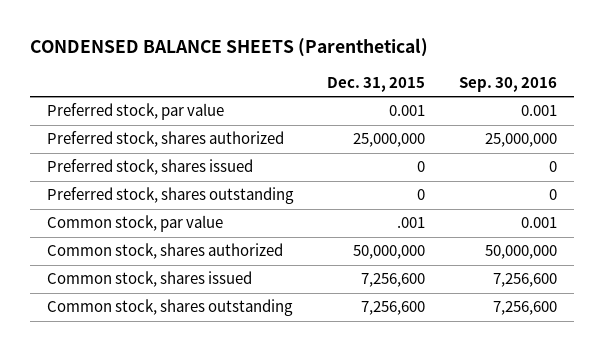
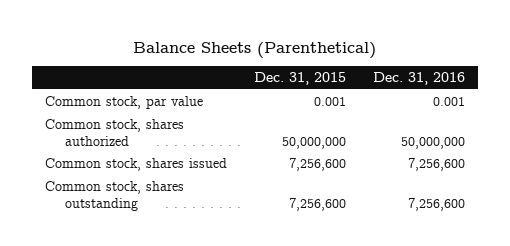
- CONDENSED BALANCE SHEETS (Parenthetical)
+ Balance Sheets (Parenthetical)
- | Dec. 31, 2015 | Sep. 30, 2016
+ | Dec. 31, 2015 | Dec. 31, 2016
- Preferred stock, par value | 0.001 | 0.001
- Preferred stock, shares authorized | 25,000,000 | 25,000,000
- Preferred stock, shares issued | 0 | 0
- Preferred stock, shares outstanding | 0 | 0
- Common stock, par value | .001 | 0.001
+ Common stock, par value | 0.001 | 0.001

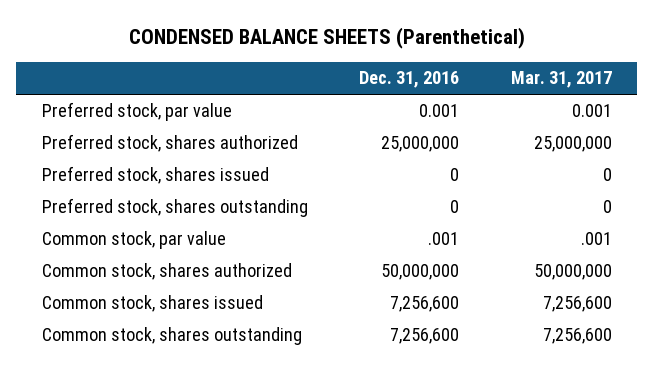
- Balance Sheets (Parenthetical)
+ CONDENSED BALANCE SHEETS (Parenthetical)
- | Dec. 31, 2015 | Dec. 31, 2016
+ | Dec. 31, 2016 | Mar. 31, 2017
- Common stock, par value | 0.001 | 0.001
+ Preferred stock, par value | 0.001 | 0.001
+ Preferred stock, shares authorized | 25,000,000 | 25,000,000
+ Preferred stock, shares issued | 0 | 0
+ Preferred stock, shares outstanding | 0 | 0
+ Common stock, par value | .001 | .001

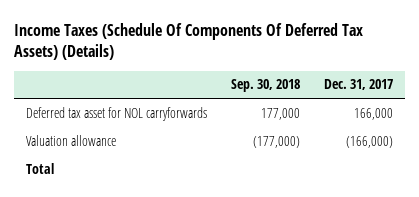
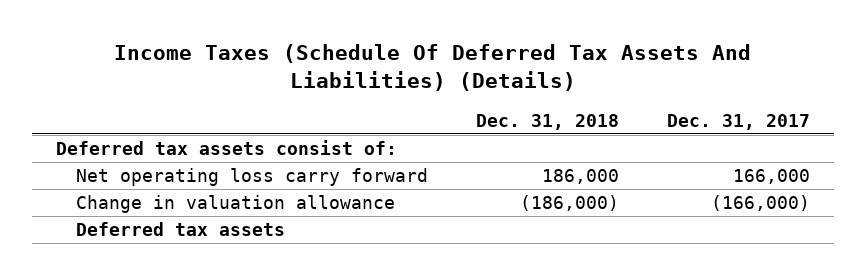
- Income Taxes (Schedule Of Components Of Deferred Tax Assets) (Details)
+ Income Taxes (Schedule Of Deferred Tax Assets And Liabilities) (Details)
- | Sep. 30, 2018 | Dec. 31, 2017
+ | Dec. 31, 2018 | Dec. 31, 2017
- Deferred tax asset for NOL carryforwards | 177,000 | 166,000
- Valuation allowance | (177,000) | (166,000)
- Total
+ Deferred tax assets consist of:
+ Net operating loss carry forward | 186,000 | 166,000
+ Change in valuation allowance | (186,000) | (166,000)
+ Deferred tax assets

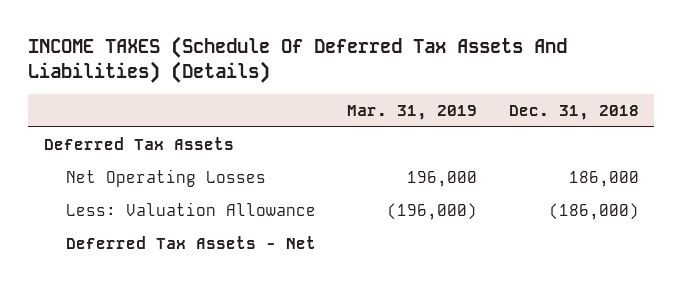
- Income Taxes (Schedule Of Deferred Tax Assets And Liabilities) (Details)
+ INCOME TAXES (Schedule Of Deferred Tax Assets And Liabilities) (Details)
- | Dec. 31, 2018 | Dec. 31, 2017
+ | Mar. 31, 2019 | Dec. 31, 2018
- Deferred tax assets consist of:
- Net operating loss carry forward | 186,000 | 166,000
- Change in valuation allowance | (186,000) | (166,000)
- Deferred tax assets
+ Deferred Tax Assets
+ Net Operating Losses | 196,000 | 186,000
+ Less: Valuation Allowance | (196,000) | (186,000)
+ Deferred Tax Assets - Net

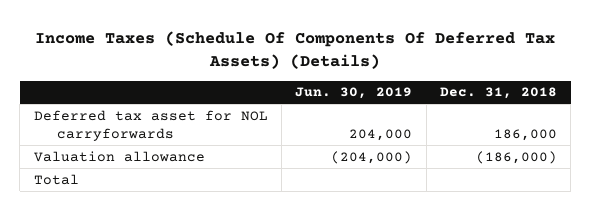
- INCOME TAXES (Schedule Of Deferred Tax Assets And Liabilities) (Details)
+ Income Taxes (Schedule Of Components Of Deferred Tax Assets) (Details)
- | Mar. 31, 2019 | Dec. 31, 2018
+ | Jun. 30, 2019 | Dec. 31, 2018
- Deferred Tax Assets
- Net Operating Losses | 196,000 | 186,000
- Less: Valuation Allowance | (196,000) | (186,000)
- Deferred Tax Assets - Net
+ Deferred tax asset for NOL carryforwards | 204,000 | 186,000
+ Valuation allowance | (204,000) | (186,000)
+ Total

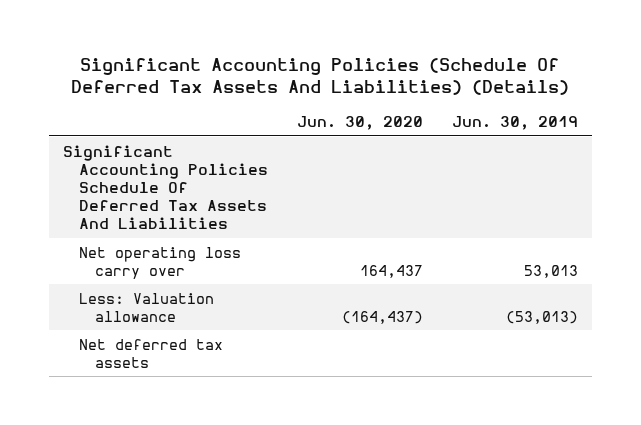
- Income Taxes (Schedule Of Components Of Deferred Tax Assets) (Details)
+ Significant Accounting Policies (Schedule Of Deferred Tax Assets And Liabilities) (Details)
- | Jun. 30, 2019 | Dec. 31, 2018
+ | Jun. 30, 2020 | Jun. 30, 2019
- Deferred tax asset for NOL carryforwards | 204,000 | 186,000
- Valuation allowance | (204,000) | (186,000)
- Total
+ Significant Accounting Policies Schedule Of Deferred Tax Assets And Liabilities
+ Net operating loss carry over | 164,437 | 53,013
+ Less: Valuation allowance | (164,437) | (53,013)
+ Net deferred tax assets

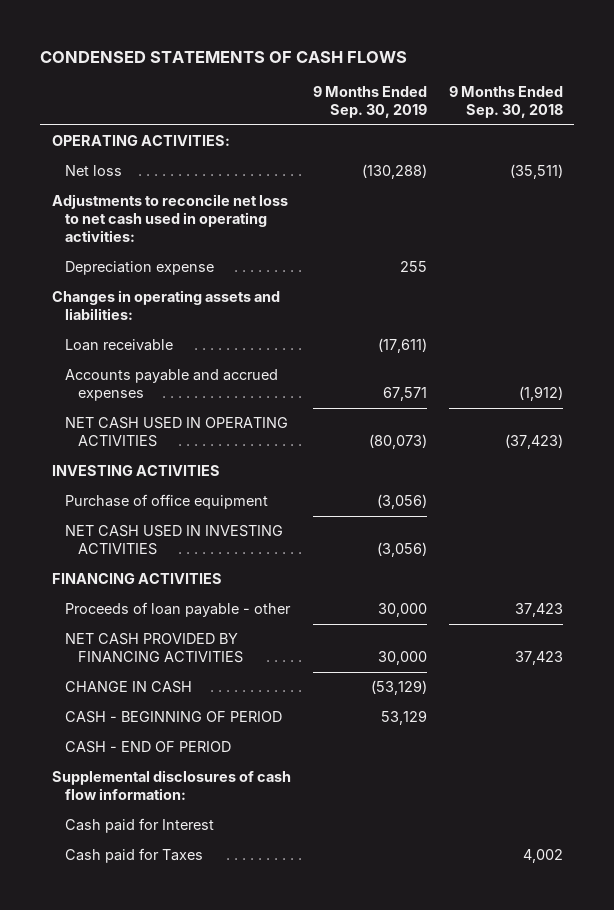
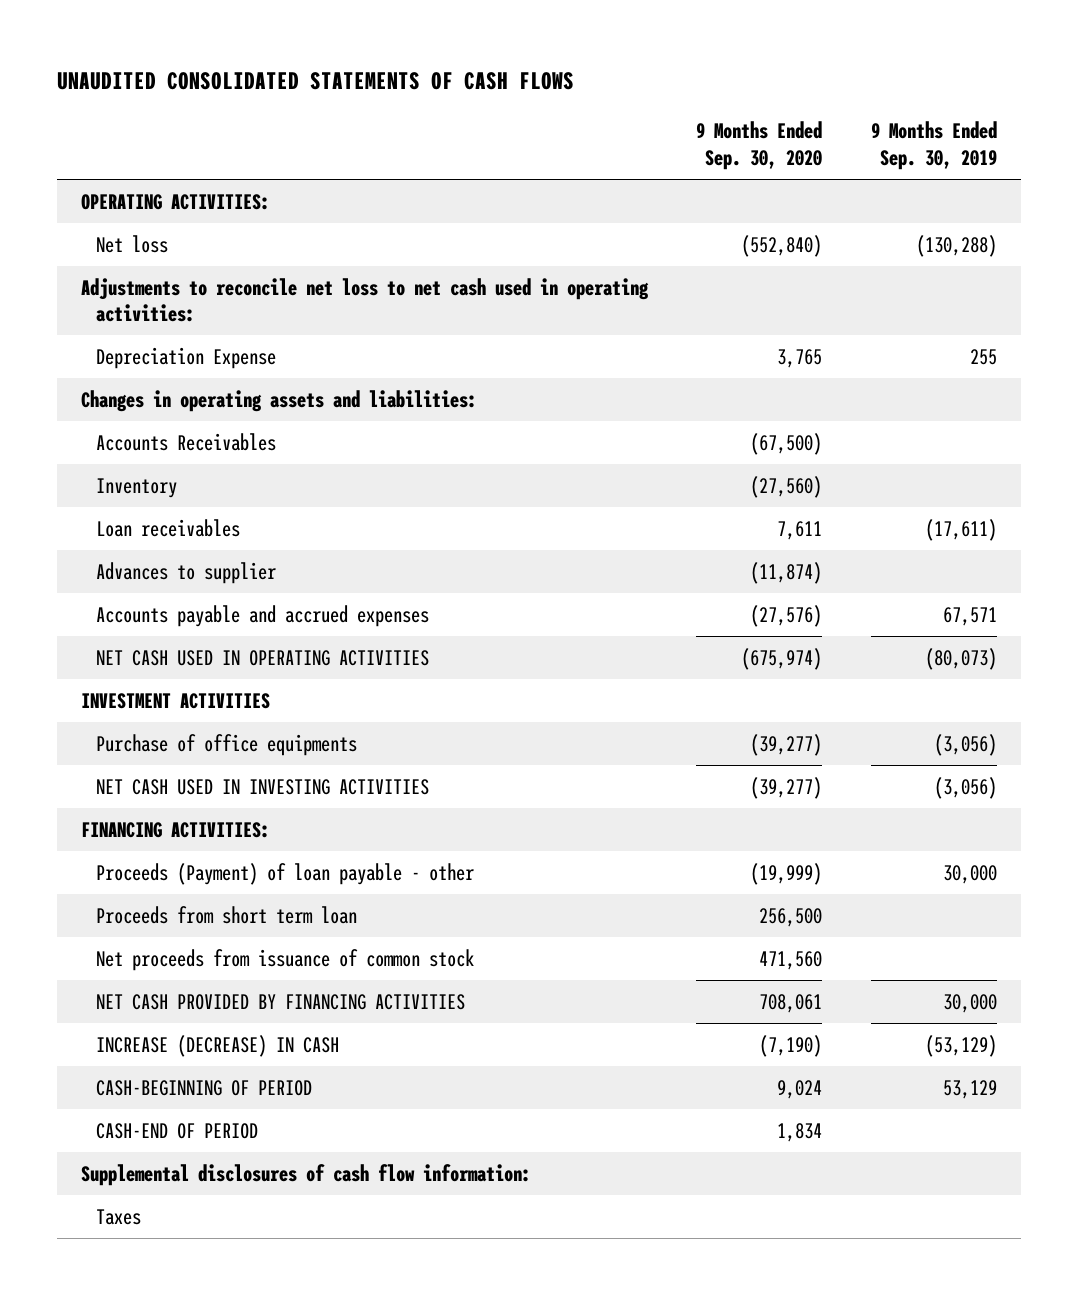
- CONDENSED STATEMENTS OF CASH FLOWS
+ UNAUDITED CONSOLIDATED STATEMENTS OF CASH FLOWS
- | 9 Months Ended Sep. 30, 2019 | 9 Months Ended Sep. 30, 2018
+ | 9 Months Ended Sep. 30, 2020 | 9 Months Ended Sep. 30, 2019
- Depreciation expense | 255 |
+ Depreciation Expense | 3,765 | 255
- Loan receivable | (17,611) |
+ Accounts Receivables | (67,500) |
+ Inventory | (27,560) |
+ Loan receivables | 7,611 | (17,611)
+ Advances to supplier | (11,874) |
- INVESTING ACTIVITIES
- Purchase of office equipment | (3,056) |
+ INVESTMENT ACTIVITIES
+ Purchase of office equipments | (39,277) | (3,056)
- FINANCING ACTIVITIES
- Proceeds of loan payable - other | 30,000 | 37,423
+ FINANCING ACTIVITIES:
+ Proceeds (Payment) of loan payable - other | (19,999) | 30,000
+ Proceeds from short term loan | 256,500 |
+ Net proceeds from issuance of common stock | 471,560 |
- CHANGE IN CASH | (53,129) |
- CASH - BEGINNING OF PERIOD | 53,129 |
- CASH - END OF PERIOD
+ INCREASE (DECREASE) IN CASH | (7,190) | (53,129)
+ CASH-BEGINNING OF PERIOD | 9,024 | 53,129
+ CASH-END OF PERIOD | 1,834 |
- Cash paid for Interest
- Cash paid for Taxes | | 4,002
+ Taxes

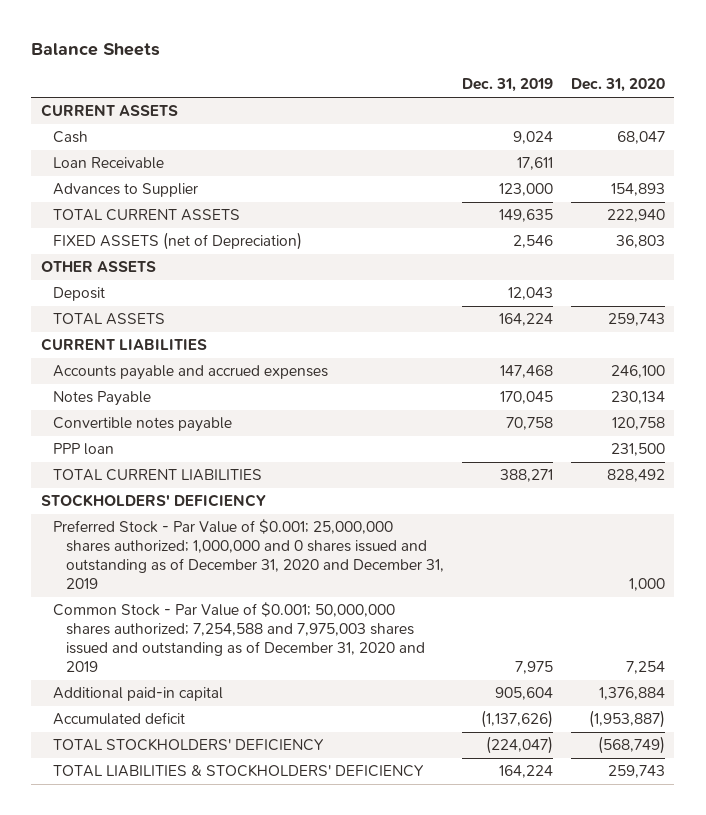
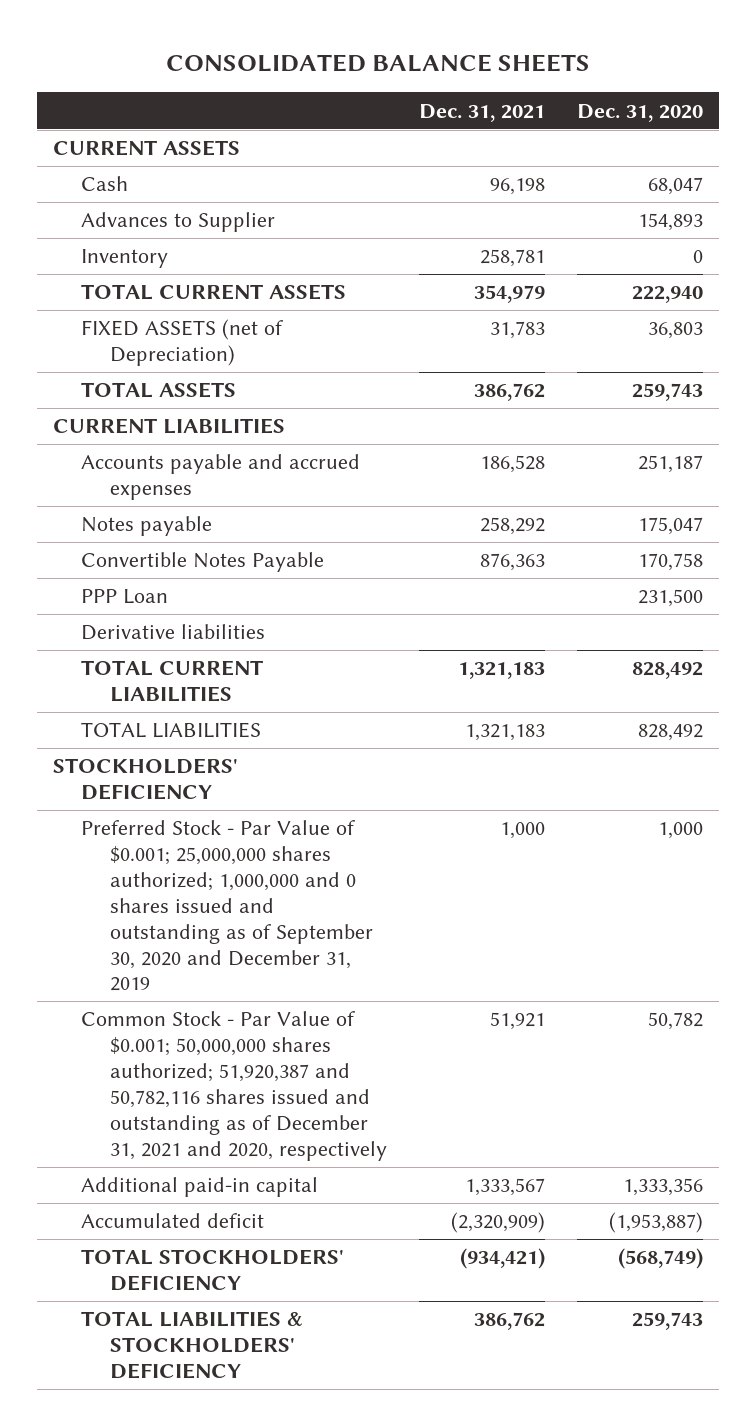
- Balance Sheets
+ CONSOLIDATED BALANCE SHEETS
- | Dec. 31, 2019 | Dec. 31, 2020
+ | Dec. 31, 2021 | Dec. 31, 2020
- Loan Receivable | 17,611 |
+ Inventory | 258,781 | 0
- OTHER ASSETS
- Deposit | 12,043 |
- Accounts payable and accrued expenses | 147,468 | 246,100
- Notes Payable | 170,045 | 230,134
- Convertible notes payable | 70,758 | 120,758
- PPP loan | | 231,500
+ Accounts payable and accrued expenses | 186,528 | 251,187
+ Notes payable | 258,292 | 175,047
+ Convertible Notes Payable | 876,363 | 170,758
+ PPP Loan | | 231,500
+ Derivative liabilities
+ TOTAL LIABILITIES | 1,321,183 | 828,492
- Preferred Stock - Par Value of $0.001; 25,000,000 shares authorized; 1,000,000 and 0 shares issued and outstanding as of December 31, 2020 and December 31, 2019 | | 1,000
- Common Stock - Par Value of $0.001; 50,000,000 shares authorized; 7,254,588 and 7,975,003 shares issued and outstanding as of December 31, 2020 and 2019 | 7,975 | 7,254
- Additional paid-in capital | 905,604 | 1,376,884
+ Preferred Stock - Par Value of $0.001; 25,000,000 shares authorized; 1,000,000 and 0 shares issued and outstanding as of September 30, 2020 and December 31, 2019 | 1,000 | 1,000
+ Common Stock - Par Value of $0.001; 50,000,000 shares authorized; 51,920,387 and 50,782,116 shares issued and outstanding as of December 31, 2021 and 2020, respectively | 51,921 | 50,782
+ Additional paid-in capital | 1,333,567 | 1,333,356

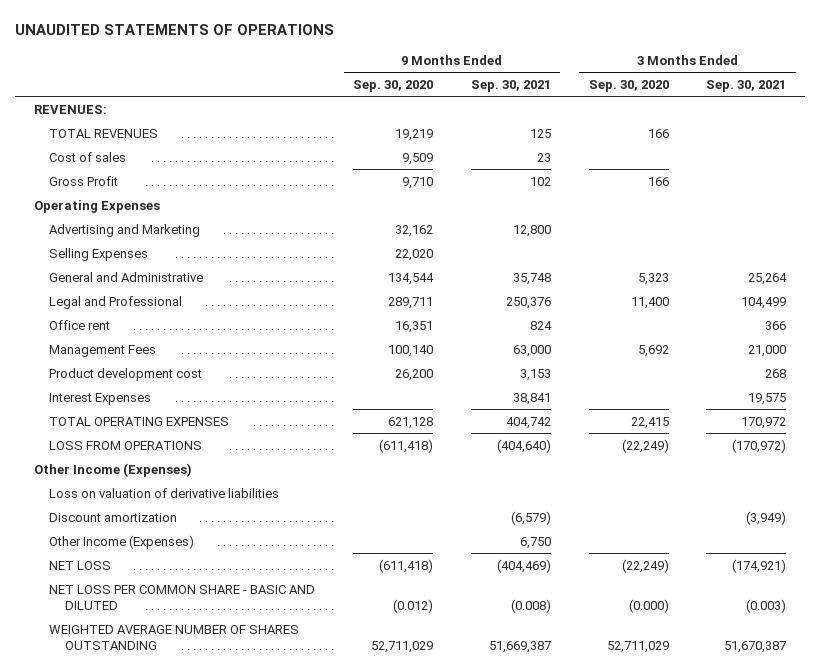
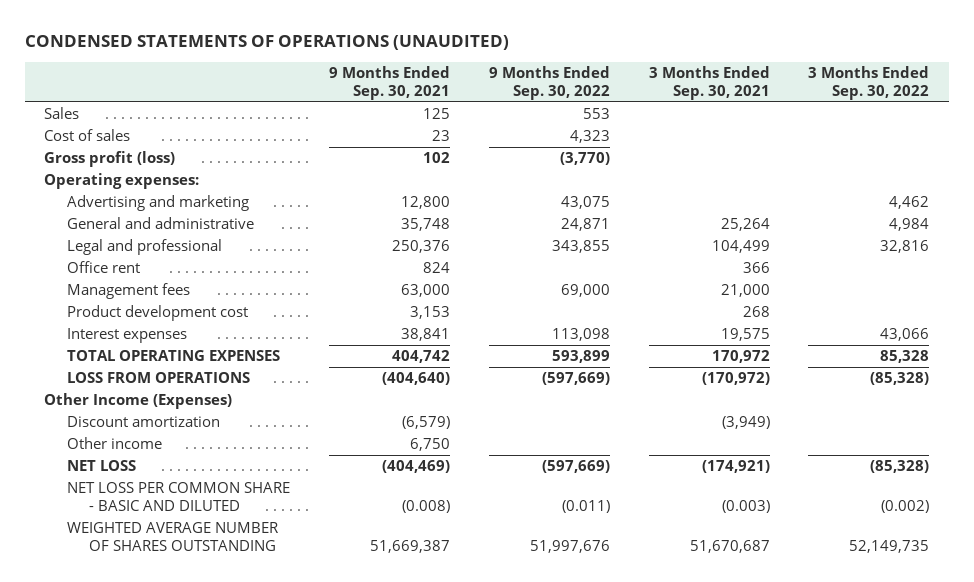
- UNAUDITED STATEMENTS OF OPERATIONS
+ CONDENSED STATEMENTS OF OPERATIONS (UNAUDITED)
- | 9 Months Ended Sep. 30, 2020 | 9 Months Ended Sep. 30, 2021 | 3 Months Ended Sep. 30, 2020 | 3 Months Ended Sep. 30, 2021
+ | 9 Months Ended Sep. 30, 2021 | 9 Months Ended Sep. 30, 2022 | 3 Months Ended Sep. 30, 2021 | 3 Months Ended Sep. 30, 2022
- REVENUES:
- TOTAL REVENUES | 19,219 | 125 | 166 |
+ Sales | 125 | 553 | |
- Gross Profit | 9,710 | 102 | 166 |
- Operating Expenses
- Advertising and Marketing | 32,162 | 12,800 | |
- Selling Expenses | 22,020 | | |
- General and Administrative | 134,544 | 35,748 | 5,323 | 25,264
- Legal and Professional | 289,711 | 250,376 | 11,400 | 104,499
+ Gross profit (loss) | 102 | (3,770) | |
+ Operating expenses:
+ Advertising and marketing | 12,800 | 43,075 | | 4,462
+ General and administrative | 35,748 | 24,871 | 25,264 | 4,984
+ Legal and professional | 250,376 | 343,855 | 104,499 | 32,816
- Management Fees | 100,140 | 63,000 | 5,692 | 21,000
+ Management fees | 63,000 | 69,000 | 21,000 |
- Interest Expenses | | 38,841 | | 19,575
+ Interest expenses | 38,841 | 113,098 | 19,575 | 43,066
- Loss on valuation of derivative liabilities
- Other Income (Expenses) | | 6,750 | |
+ Other income | 6,750 | | |
- WEIGHTED AVERAGE NUMBER OF SHARES OUTSTANDING | 52,711,029 | 51,669,387 | 52,711,029 | 51,670,387
+ WEIGHTED AVERAGE NUMBER OF SHARES OUTSTANDING | 51,669,387 | 51,997,676 | 51,670,687 | 52,149,735

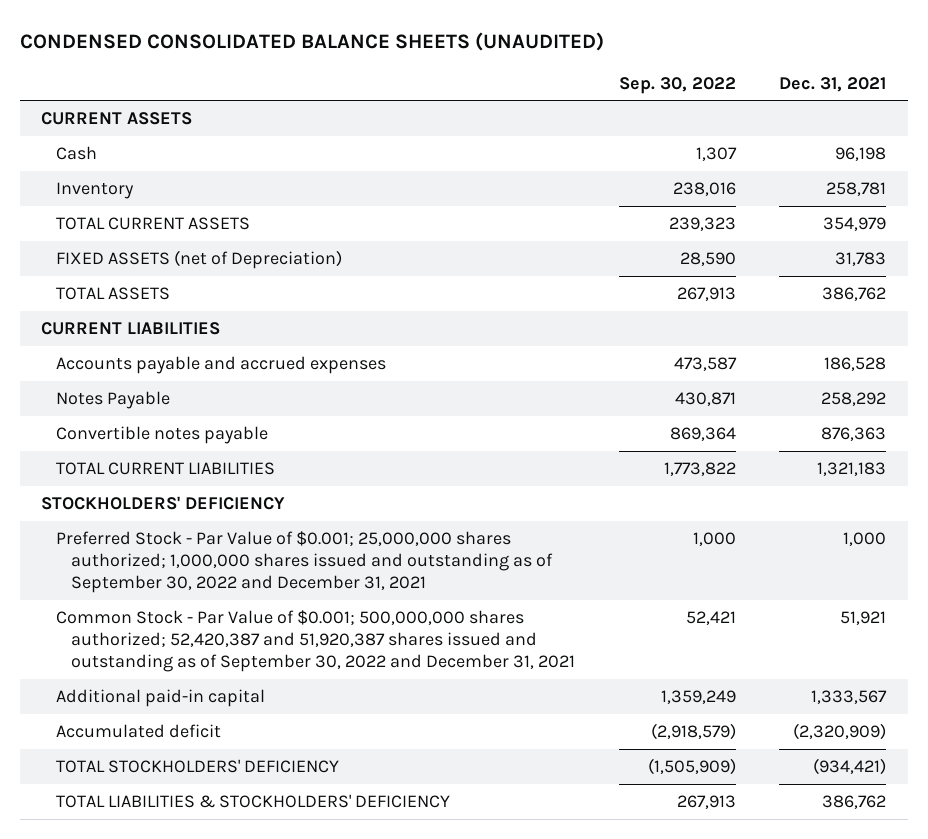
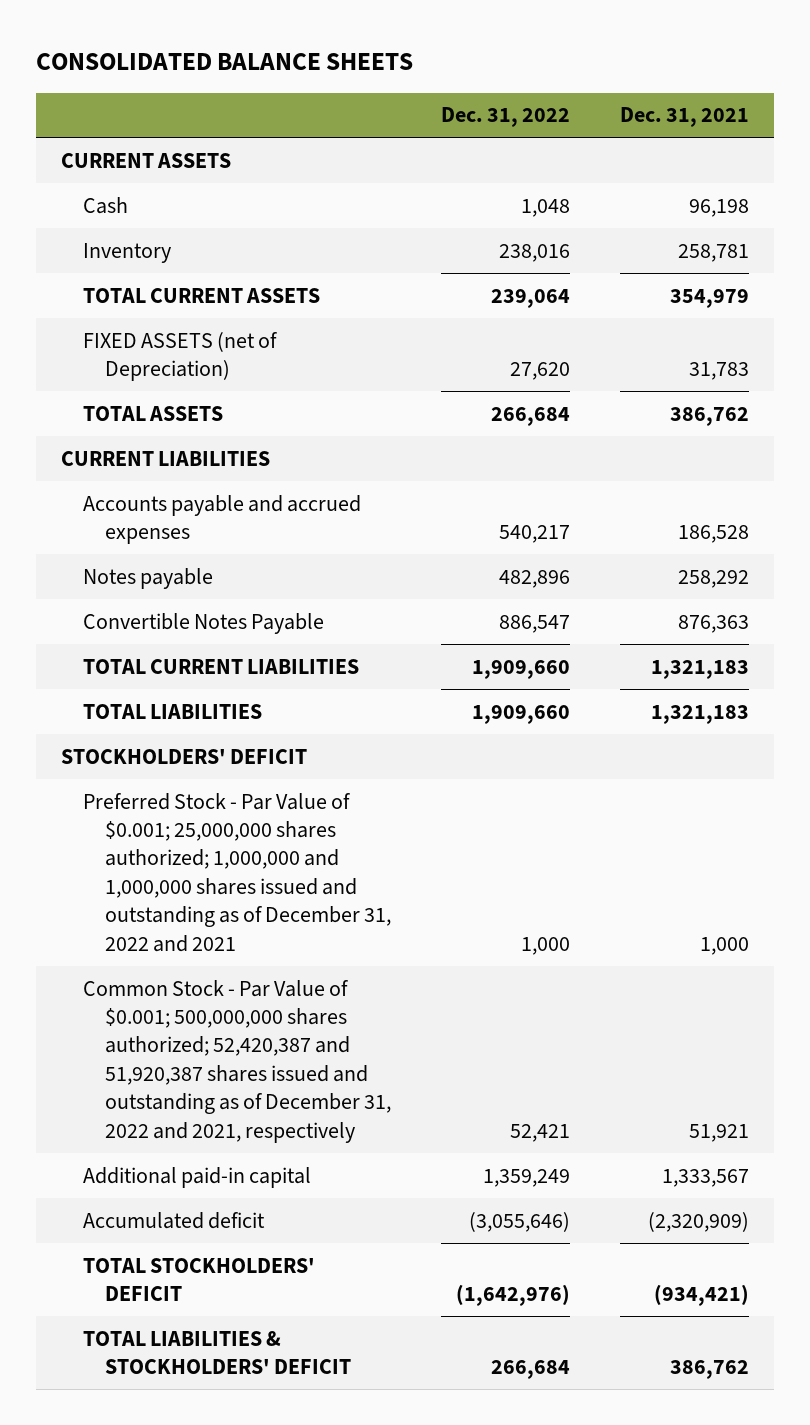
- CONDENSED CONSOLIDATED BALANCE SHEETS (UNAUDITED)
+ CONSOLIDATED BALANCE SHEETS
- | Sep. 30, 2022 | Dec. 31, 2021
+ | Dec. 31, 2022 | Dec. 31, 2021
- Notes Payable | 430,871 | 258,292
- Convertible notes payable | 869,364 | 876,363
+ Notes payable | 482,896 | 258,292
+ Convertible Notes Payable | 886,547 | 876,363
- STOCKHOLDERS' DEFICIENCY
- Preferred Stock - Par Value of $0.001; 25,000,000 shares authorized; 1,000,000 shares issued and outstanding as of September 30, 2022 and December 31, 2021 | 1,000 | 1,000
- Common Stock - Par Value of $0.001; 500,000,000 shares authorized; 52,420,387 and 51,920,387 shares issued and outstanding as of September 30, 2022 and December 31, 2021 | 52,421 | 51,921
+ TOTAL LIABILITIES | 1,909,660 | 1,321,183
+ STOCKHOLDERS' DEFICIT
+ Preferred Stock - Par Value of $0.001; 25,000,000 shares authorized; 1,000,000 and 1,000,000 shares issued and outstanding as of December 31, 2022 and 2021 | 1,000 | 1,000
+ Common Stock - Par Value of $0.001; 500,000,000 shares authorized; 52,420,387 and 51,920,387 shares issued and outstanding as of December 31, 2022 and 2021, respectively | 52,421 | 51,921
- TOTAL STOCKHOLDERS' DEFICIENCY | (1,505,909) | (934,421)
- TOTAL LIABILITIES & STOCKHOLDERS' DEFICIENCY | 267,913 | 386,762
+ TOTAL STOCKHOLDERS' DEFICIT | (1,642,976) | (934,421)
+ TOTAL LIABILITIES & STOCKHOLDERS' DEFICIT | 266,684 | 386,762

